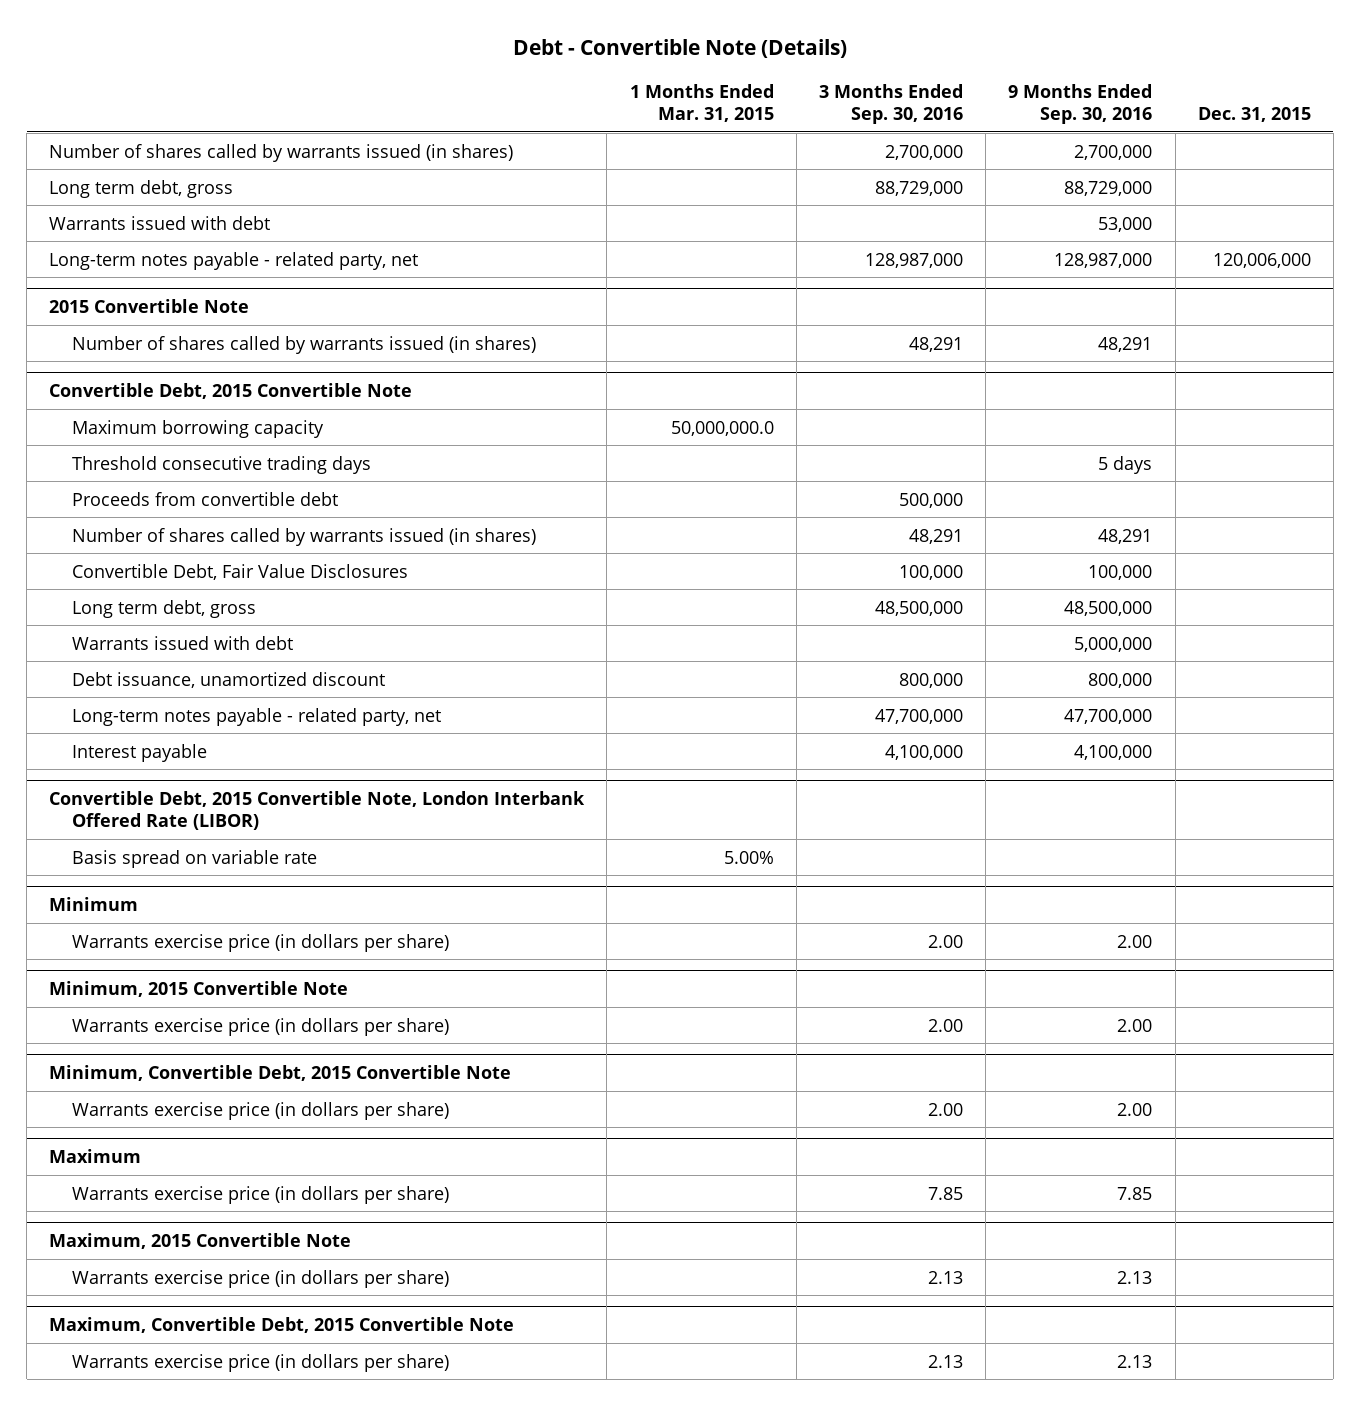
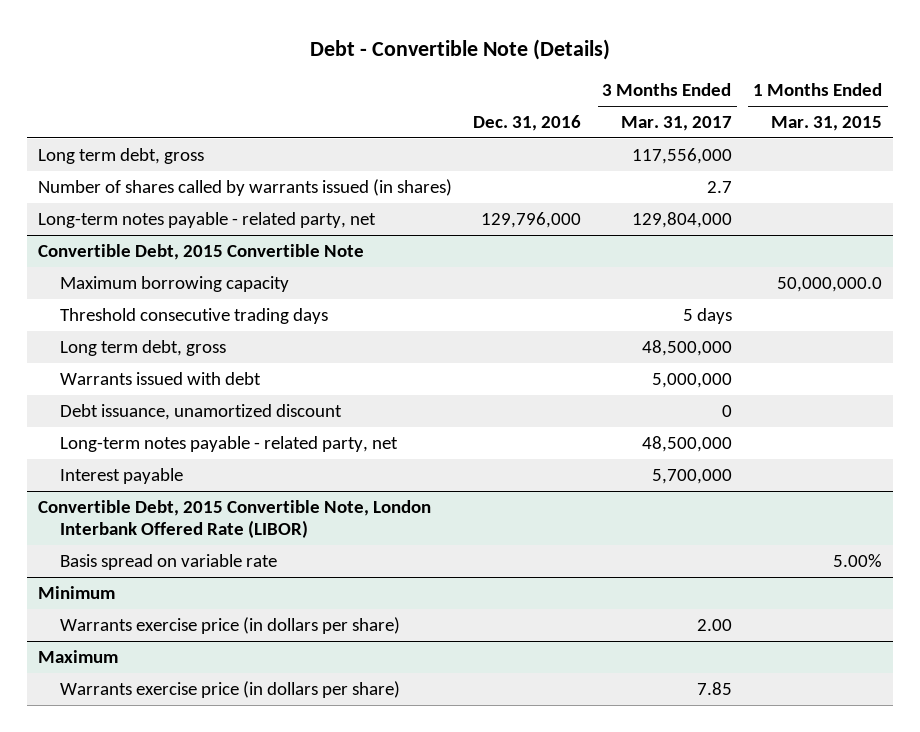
- | 1 Months Ended Mar. 31, 2015 | 3 Months Ended Sep. 30, 2016 | 9 Months Ended Sep. 30, 2016 | Dec. 31, 2015
+ | Dec. 31, 2016 | 3 Months Ended Mar. 31, 2017 | 1 Months Ended Mar. 31, 2015
- Warrants issued with debt | | | 53,000 |
moved down: Number of shares called by warrants issued (in shares) | | 2.7 |
- 2015 Convertible Note
- Number of shares called by warrants issued (in shares) | | 48,291 | 48,291 |
@ Convertible Debt, 2015 Convertible Note
- Proceeds from convertible debt | | 500,000 | |
- Number of shares called by warrants issued (in shares) | | 48,291 | 48,291 |
- Convertible Debt, Fair Value Disclosures | | 100,000 | 100,000 |
- Minimum, 2015 Convertible Note
- Warrants exercise price (in dollars per share) | | 2.00 | 2.00 |
- Minimum, Convertible Debt, 2015 Convertible Note
- Warrants exercise price (in dollars per share) | | 2.00 | 2.00 |
- Maximum, 2015 Convertible Note
- Warrants exercise price (in dollars per share) | | 2.13 | 2.13 |
- Maximum, Convertible Debt, 2015 Convertible Note
- Warrants exercise price (in dollars per share) | | 2.13 | 2.13 |

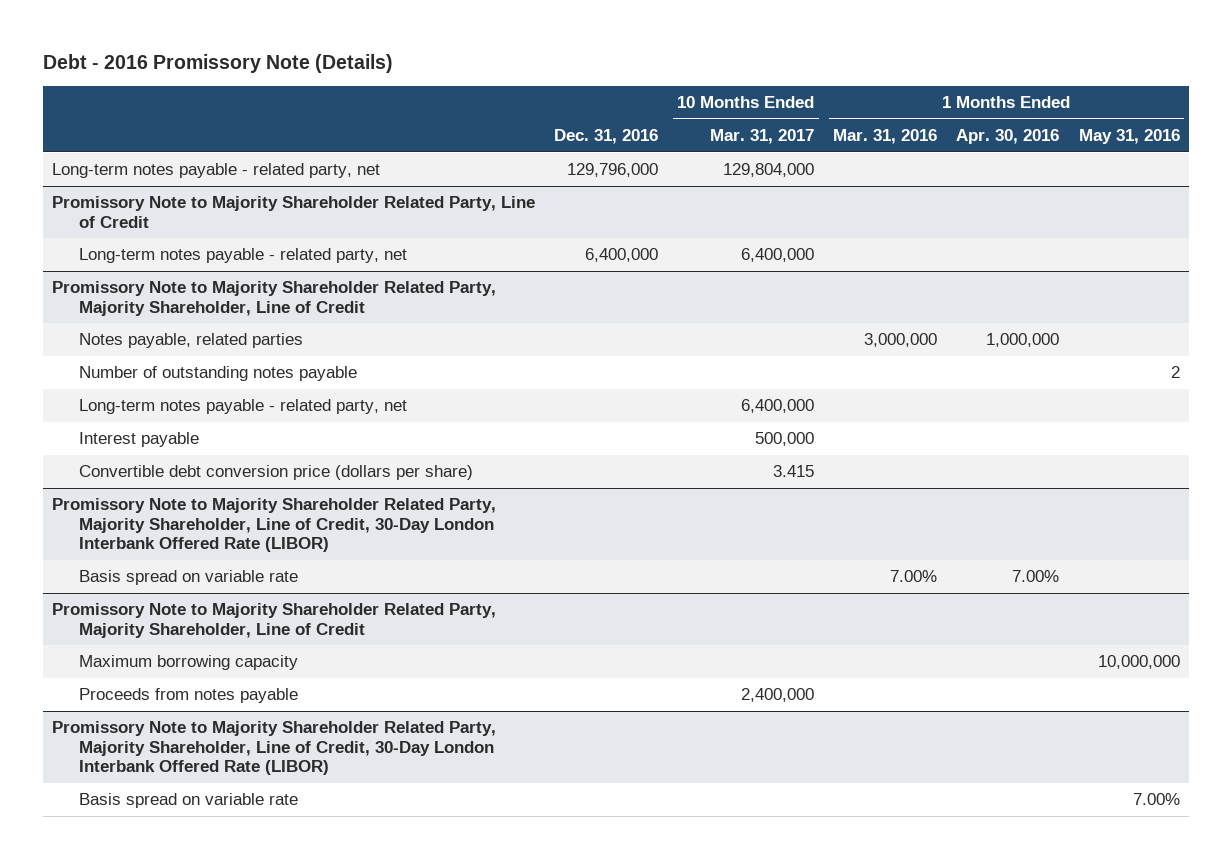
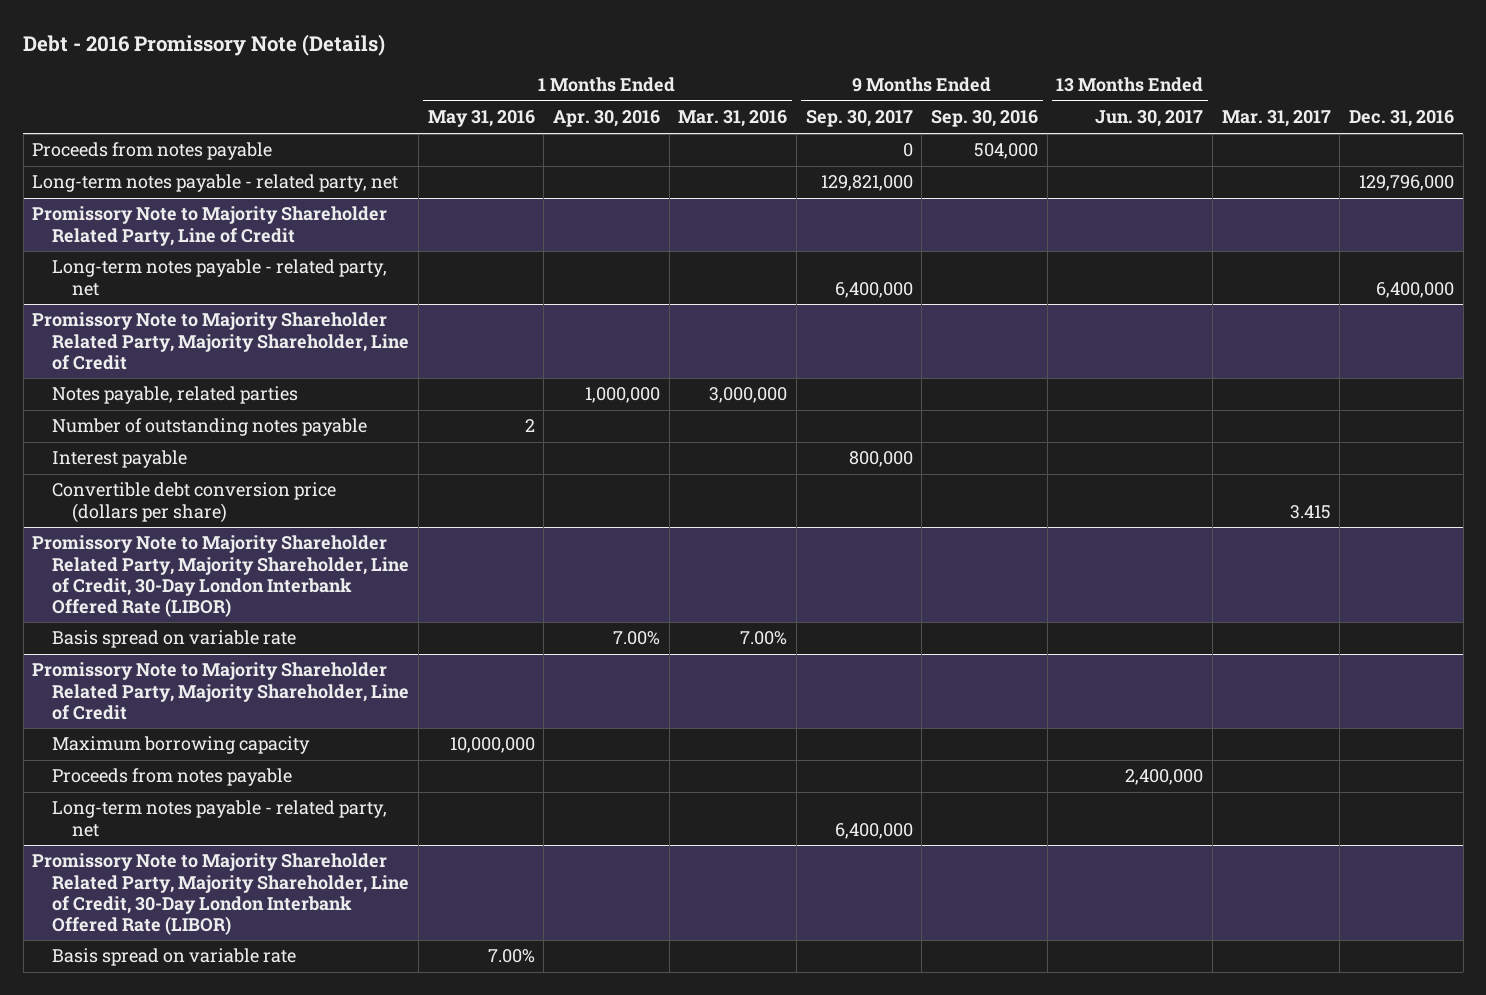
- | Dec. 31, 2016 | 10 Months Ended Mar. 31, 2017 | 1 Months Ended Mar. 31, 2016 | 1 Months Ended Apr. 30, 2016 | 1 Months Ended May 31, 2016
+ | 1 Months Ended May 31, 2016 | 1 Months Ended Apr. 30, 2016 | 1 Months Ended Mar. 31, 2016 | 9 Months Ended Sep. 30, 2017 | 9 Months Ended Sep. 30, 2016 | 13 Months Ended Jun. 30, 2017 | Mar. 31, 2017 | Dec. 31, 2016
+ Proceeds from notes payable | | | | 0 | 504,000 | | |
@ Promissory Note to Majority Shareholder Related Party, Majority Shareholder, Line of Credit
moved down: Long-term notes payable - related party, net | | | | 6,400,000 | | | |

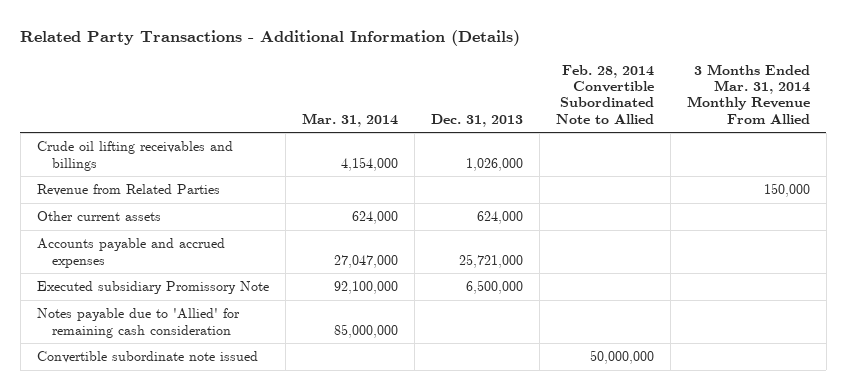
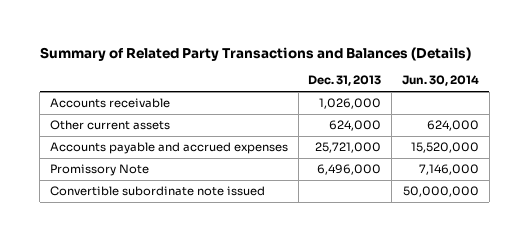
- Related Party Transactions - Additional Information (Details)
+ Summary of Related Party Transactions and Balances (Details)
- | Mar. 31, 2014 | Dec. 31, 2013 | Feb. 28, 2014 Convertible Subordinated Note to Allied | 3 Months Ended Mar. 31, 2014 Monthly Revenue From Allied
+ | Dec. 31, 2013 | Jun. 30, 2014
- Crude oil lifting receivables and billings | 4,154,000 | 1,026,000 | |
- Revenue from Related Parties | | | | 150,000
+ Accounts receivable | 1,026,000 |
- Executed subsidiary Promissory Note | 92,100,000 | 6,500,000 | |
- Notes payable due to 'Allied' for remaining cash consideration | 85,000,000 | | |
+ Promissory Note | 6,496,000 | 7,146,000

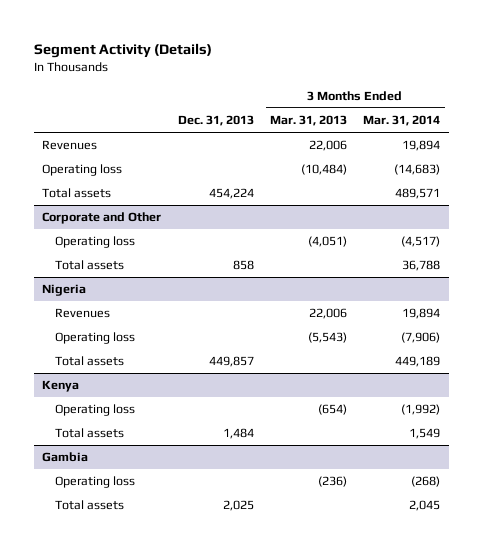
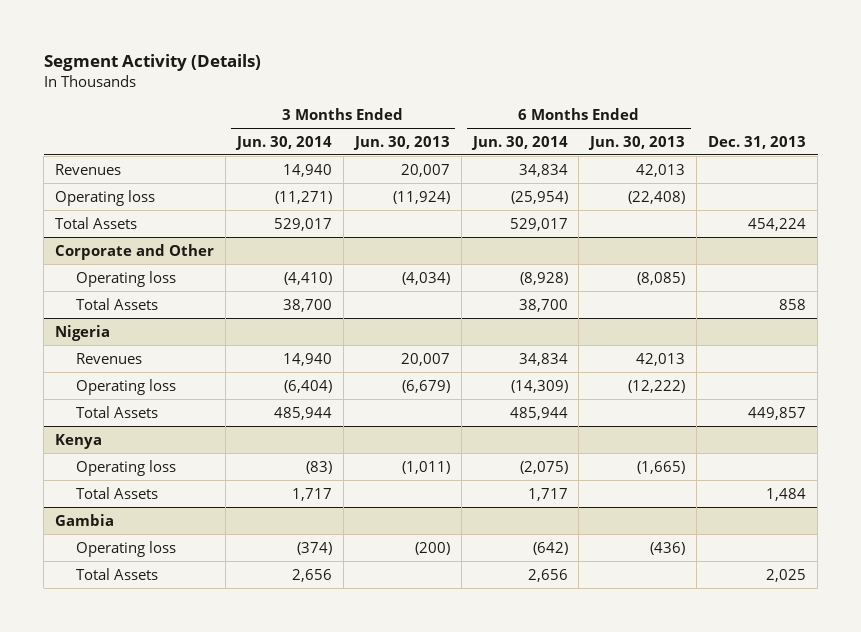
- | Dec. 31, 2013 | 3 Months Ended Mar. 31, 2013 | 3 Months Ended Mar. 31, 2014
+ | 3 Months Ended Jun. 30, 2014 | 3 Months Ended Jun. 30, 2013 | 6 Months Ended Jun. 30, 2014 | 6 Months Ended Jun. 30, 2013 | Dec. 31, 2013
- Total assets | 454,224 | | 489,571
+ Total Assets | 529,017 | | 529,017 | | 454,224
@ Corporate and Other
- Total assets | 858 | | 36,788
+ Total Assets | 38,700 | | 38,700 | | 858
@ Nigeria
- Total assets | 449,857 | | 449,189
+ Total Assets | 485,944 | | 485,944 | | 449,857
@ Kenya
- Total assets | 1,484 | | 1,549
+ Total Assets | 1,717 | | 1,717 | | 1,484
@ Gambia
- Total assets | 2,025 | | 2,045
+ Total Assets | 2,656 | | 2,656 | | 2,025

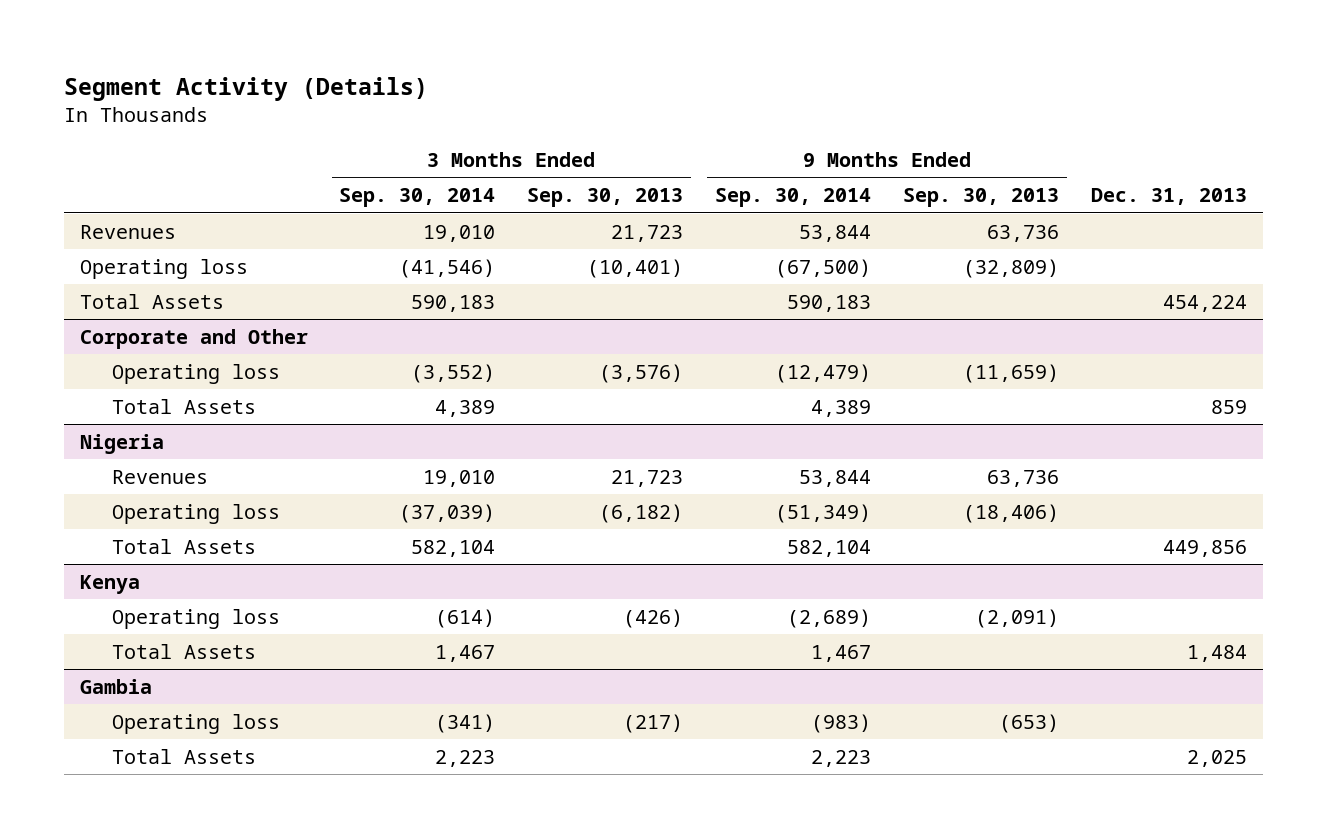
- | 3 Months Ended Jun. 30, 2014 | 3 Months Ended Jun. 30, 2013 | 6 Months Ended Jun. 30, 2014 | 6 Months Ended Jun. 30, 2013 | Dec. 31, 2013
+ | 3 Months Ended Sep. 30, 2014 | 3 Months Ended Sep. 30, 2013 | 9 Months Ended Sep. 30, 2014 | 9 Months Ended Sep. 30, 2013 | Dec. 31, 2013
@ Corporate and Other
- Total Assets | 38,700 | | 38,700 | | 858
+ Total Assets | 4,389 | | 4,389 | | 859
@ Nigeria
- Total Assets | 485,944 | | 485,944 | | 449,857
+ Total Assets | 582,104 | | 582,104 | | 449,856

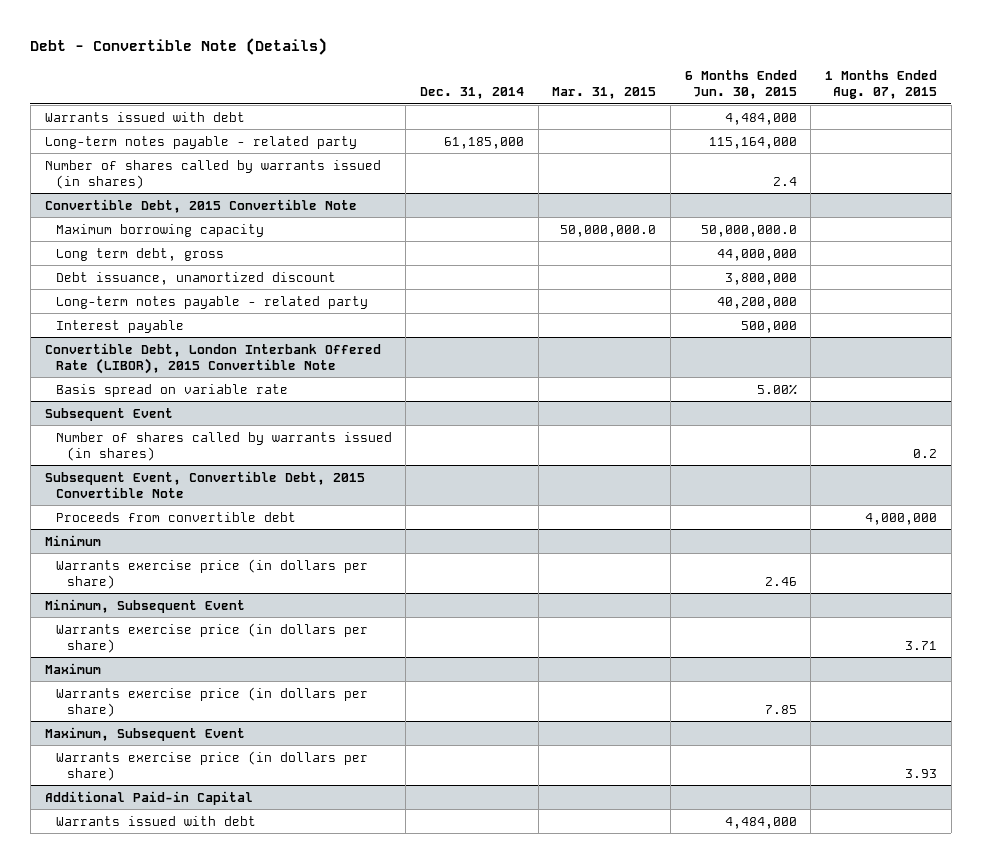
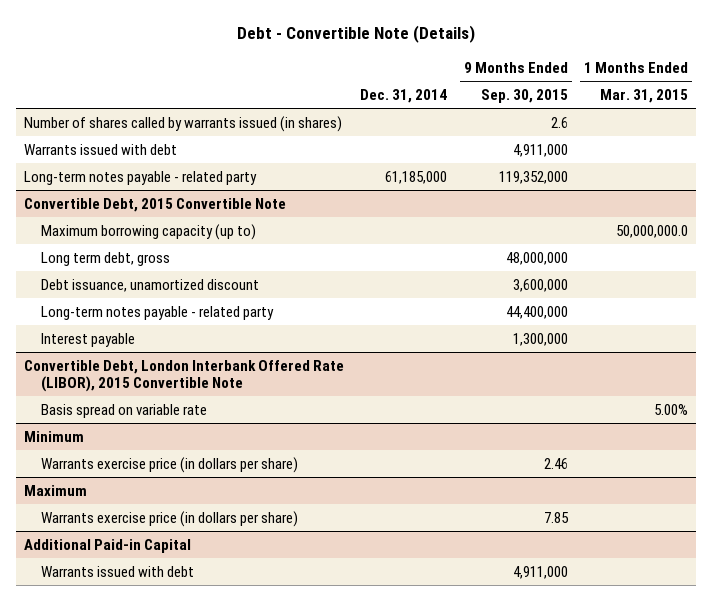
- | Dec. 31, 2014 | Mar. 31, 2015 | 6 Months Ended Jun. 30, 2015 | 1 Months Ended Aug. 07, 2015
+ | Dec. 31, 2014 | 9 Months Ended Sep. 30, 2015 | 1 Months Ended Mar. 31, 2015
moved up: Number of shares called by warrants issued (in shares) | | 2.6 |
@ Convertible Debt, 2015 Convertible Note
- Maximum borrowing capacity | | 50,000,000.0 | 50,000,000.0 |
+ Maximum borrowing capacity (up to) | | | 50,000,000.0
- Subsequent Event
- Number of shares called by warrants issued (in shares) | | | | 0.2
- Subsequent Event, Convertible Debt, 2015 Convertible Note
- Proceeds from convertible debt | | | | 4,000,000
- Minimum, Subsequent Event
- Warrants exercise price (in dollars per share) | | | | 3.71
- Maximum, Subsequent Event
- Warrants exercise price (in dollars per share) | | | | 3.93

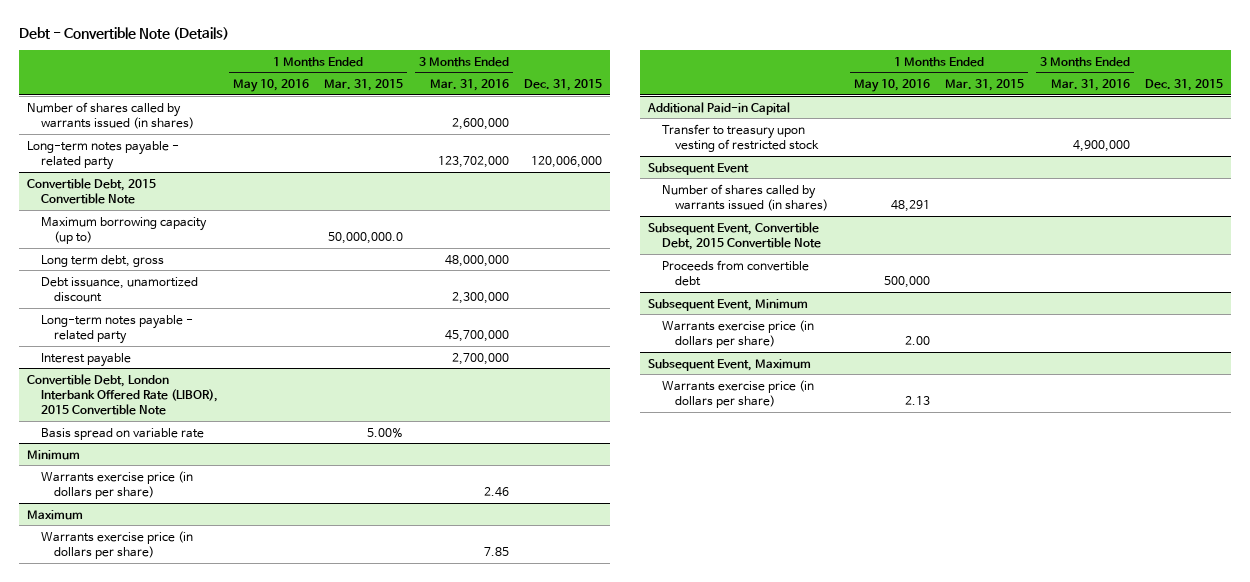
- | Dec. 31, 2014 | 9 Months Ended Sep. 30, 2015 | 1 Months Ended Mar. 31, 2015
+ | 1 Months Ended May 10, 2016 | 1 Months Ended Mar. 31, 2015 | 3 Months Ended Mar. 31, 2016 | Dec. 31, 2015
- Warrants issued with debt | | 4,911,000 |
@ Additional Paid-in Capital
- Warrants issued with debt | | 4,911,000 |
+ Transfer to treasury upon vesting of restricted stock | | | 4,900,000 |
+ Subsequent Event
+ Number of shares called by warrants issued (in shares) | 48,291 | | |
+ Subsequent Event, Convertible Debt, 2015 Convertible Note
+ Proceeds from convertible debt | 500,000 | | |
+ Subsequent Event, Minimum
+ Warrants exercise price (in dollars per share) | 2.00 | | |
+ Subsequent Event, Maximum
+ Warrants exercise price (in dollars per share) | 2.13 | | |

